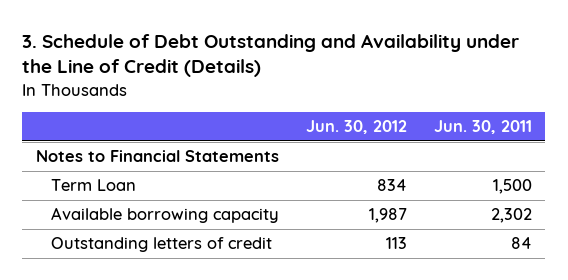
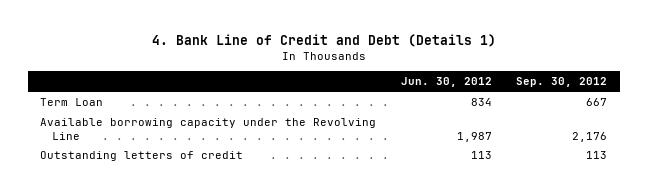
- 3. Schedule of Debt Outstanding and Availability under the Line of Credit (Details)
+ 4. Bank Line of Credit and Debt (Details 1)
- | Jun. 30, 2012 | Jun. 30, 2011
+ | Jun. 30, 2012 | Sep. 30, 2012
- Notes to Financial Statements
- Available borrowing capacity | 1,987 | 2,302
+ Available borrowing capacity under the Revolving Line | 1,987 | 2,176

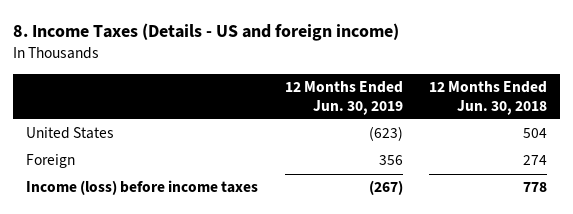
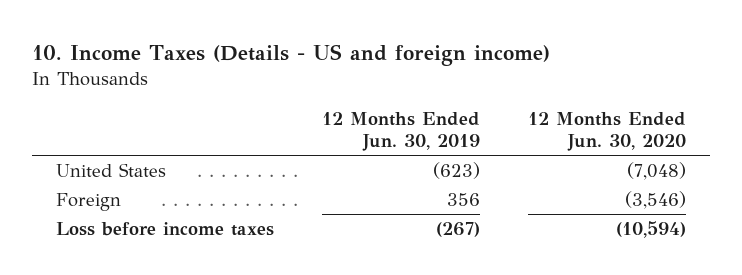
- 8. Income Taxes (Details - US and foreign income)
+ 10. Income Taxes (Details - US and foreign income)
- | 12 Months Ended Jun. 30, 2019 | 12 Months Ended Jun. 30, 2018
+ | 12 Months Ended Jun. 30, 2019 | 12 Months Ended Jun. 30, 2020
- Income (loss) before income taxes | (267) | 778
+ Loss before income taxes | (267) | (10,594)

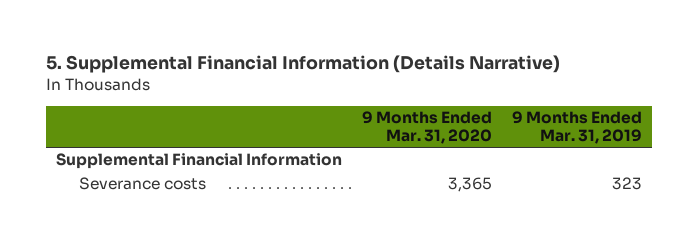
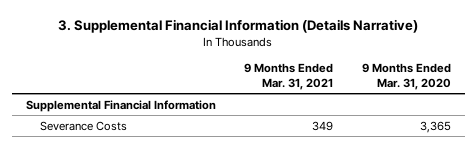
- 5. Supplemental Financial Information (Details Narrative)
+ 3. Supplemental Financial Information (Details Narrative)
- | 9 Months Ended Mar. 31, 2020 | 9 Months Ended Mar. 31, 2019
+ | 9 Months Ended Mar. 31, 2021 | 9 Months Ended Mar. 31, 2020
- Severance costs | 3,365 | 323
+ Severance Costs | 349 | 3,365

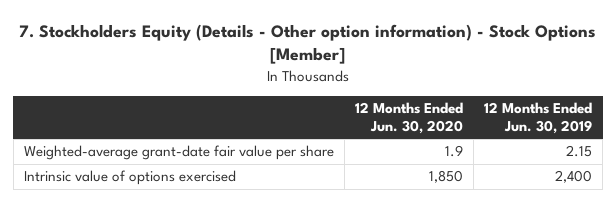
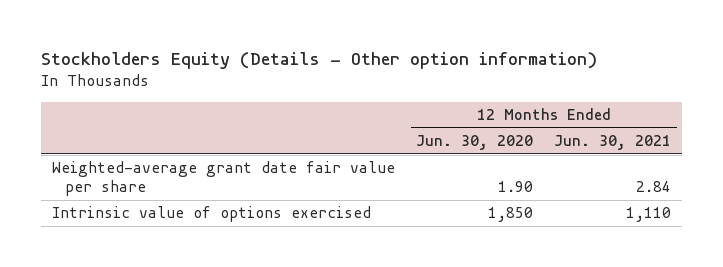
- 7. Stockholders Equity (Details - Other option information) - Stock Options [Member]
+ Stockholders Equity (Details - Other option information)
- | 12 Months Ended Jun. 30, 2020 | 12 Months Ended Jun. 30, 2019
+ | 12 Months Ended Jun. 30, 2020 | 12 Months Ended Jun. 30, 2021
- Weighted-average grant-date fair value per share | 1.9 | 2.15
+ Weighted-average grant date fair value per share | 1.90 | 2.84

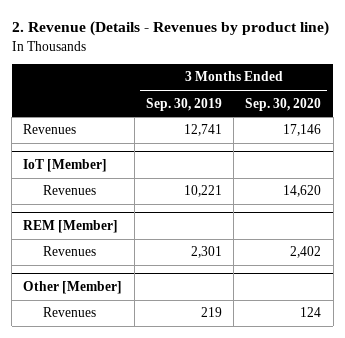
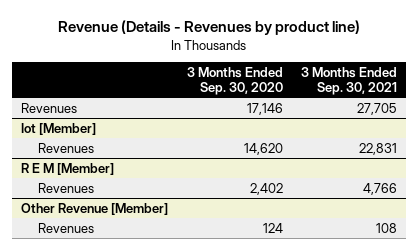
- 2. Revenue (Details - Revenues by product line)
+ Revenue (Details - Revenues by product line)
- | 3 Months Ended Sep. 30, 2019 | 3 Months Ended Sep. 30, 2020
+ | 3 Months Ended Sep. 30, 2020 | 3 Months Ended Sep. 30, 2021
- IoT [Member]
+ Iot [Member]
- REM [Member]
+ R E M [Member]
- Other [Member]
+ Other Revenue [Member]

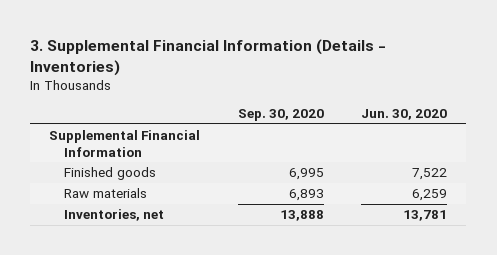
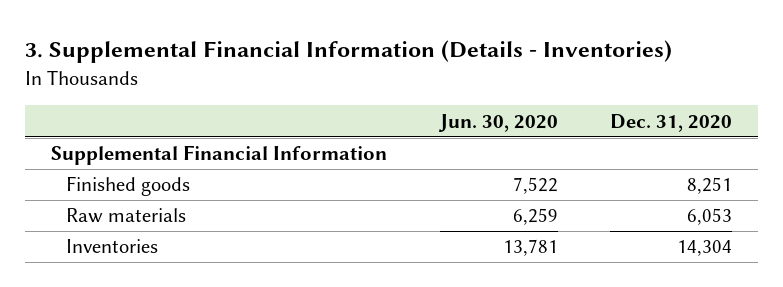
- | Sep. 30, 2020 | Jun. 30, 2020
+ | Jun. 30, 2020 | Dec. 31, 2020
- Inventories, net | 13,888 | 13,781
+ Inventories | 13,781 | 14,304

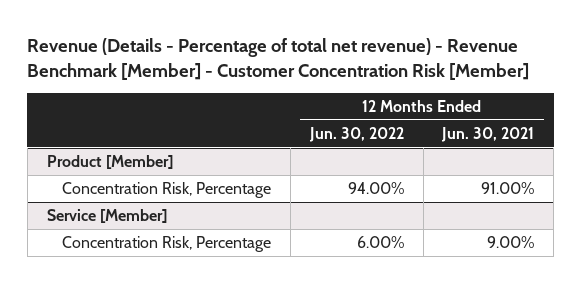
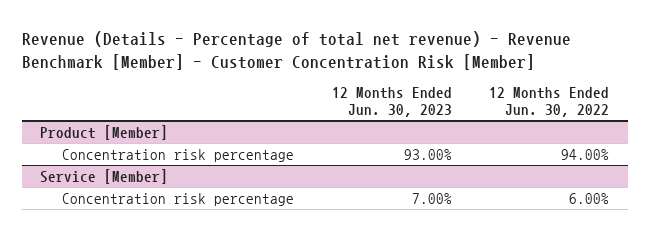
- | 12 Months Ended Jun. 30, 2022 | 12 Months Ended Jun. 30, 2021
+ | 12 Months Ended Jun. 30, 2023 | 12 Months Ended Jun. 30, 2022
@ Product [Member]
- Concentration Risk, Percentage | 94.00% | 91.00%
+ Concentration risk percentage | 93.00% | 94.00%
@ Service [Member]
- Concentration Risk, Percentage | 6.00% | 9.00%
+ Concentration risk percentage | 7.00% | 6.00%

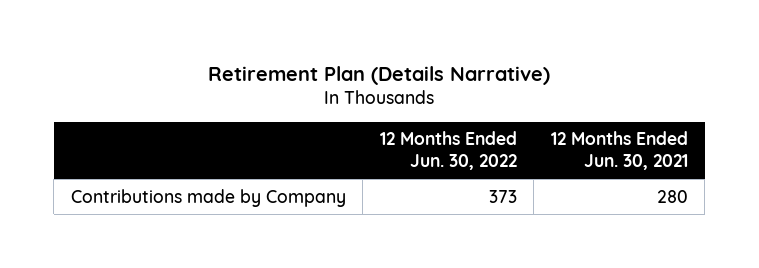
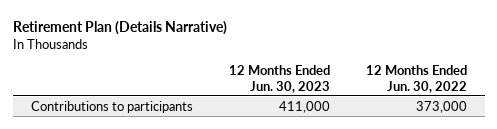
- | 12 Months Ended Jun. 30, 2022 | 12 Months Ended Jun. 30, 2021
+ | 12 Months Ended Jun. 30, 2023 | 12 Months Ended Jun. 30, 2022
- Contributions made by Company | 373 | 280
+ Contributions to participants | 411,000 | 373,000

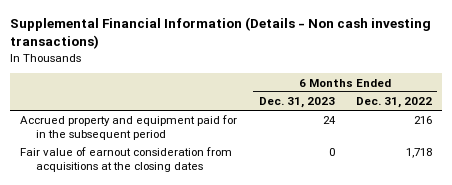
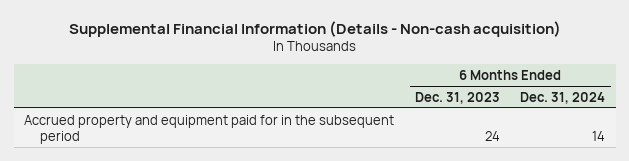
- Supplemental Financial Information (Details - Non cash investing transactions)
+ Supplemental Financial Information (Details - Non-cash acquisition)
- | 6 Months Ended Dec. 31, 2023 | 6 Months Ended Dec. 31, 2022
+ | 6 Months Ended Dec. 31, 2023 | 6 Months Ended Dec. 31, 2024
- Fair value of earnout consideration from acquisitions at the closing dates | 0 | 1,718

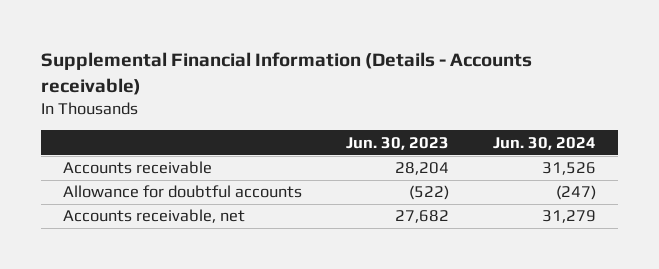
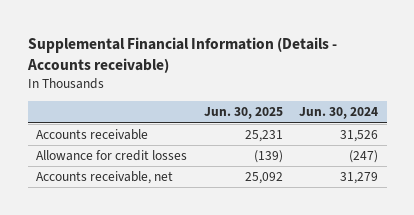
- | Jun. 30, 2023 | Jun. 30, 2024
+ | Jun. 30, 2025 | Jun. 30, 2024
- Allowance for doubtful accounts | (522) | (247)
+ Allowance for credit losses | (139) | (247)

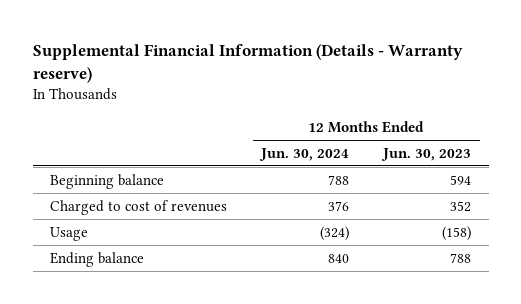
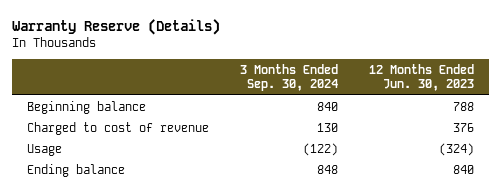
- Supplemental Financial Information (Details - Warranty reserve)
+ Warranty Reserve (Details)
- | 12 Months Ended Jun. 30, 2024 | 12 Months Ended Jun. 30, 2023
+ | 3 Months Ended Sep. 30, 2024 | 12 Months Ended Jun. 30, 2023
- Beginning balance | 788 | 594
- Charged to cost of revenues | 376 | 352
- Usage | (324) | (158)
- Ending balance | 840 | 788
+ Beginning balance | 840 | 788
+ Charged to cost of revenue | 130 | 376
+ Usage | (122) | (324)
+ Ending balance | 848 | 840

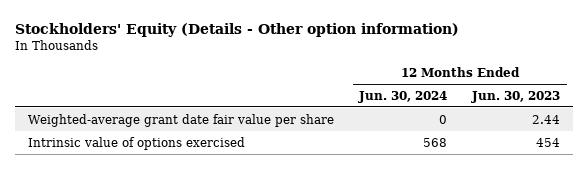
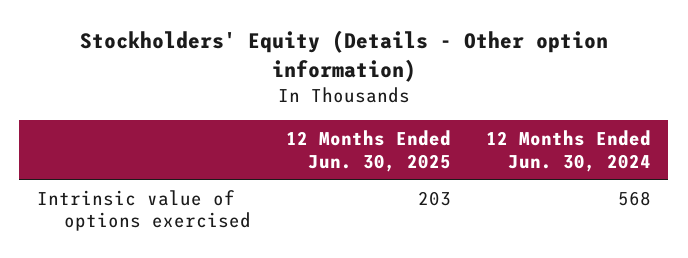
- | 12 Months Ended Jun. 30, 2024 | 12 Months Ended Jun. 30, 2023
+ | 12 Months Ended Jun. 30, 2025 | 12 Months Ended Jun. 30, 2024
- Weighted-average grant date fair value per share | 0 | 2.44

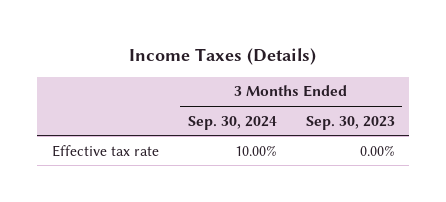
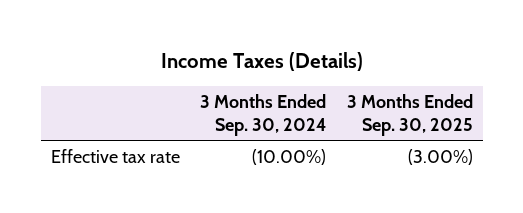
- | 3 Months Ended Sep. 30, 2024 | 3 Months Ended Sep. 30, 2023
+ | 3 Months Ended Sep. 30, 2024 | 3 Months Ended Sep. 30, 2025
- Effective tax rate | 10.00% | 0.00%
+ Effective tax rate | (10.00%) | (3.00%)

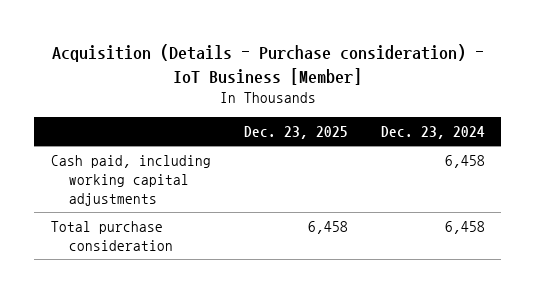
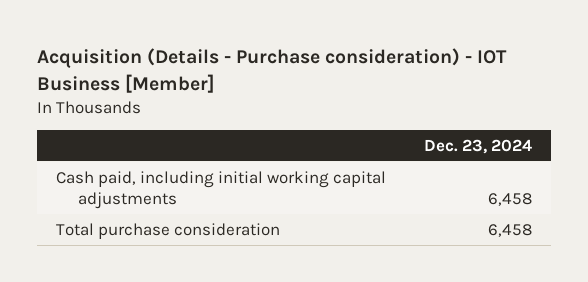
- Acquisition (Details - Purchase consideration) - IoT Business [Member]
+ Acquisition (Details - Purchase consideration) - IOT Business [Member]
- | Dec. 23, 2025 | Dec. 23, 2024
+ | Dec. 23, 2024
- Cash paid, including working capital adjustments | | 6,458
+ Cash paid, including initial working capital adjustments | 6,458

